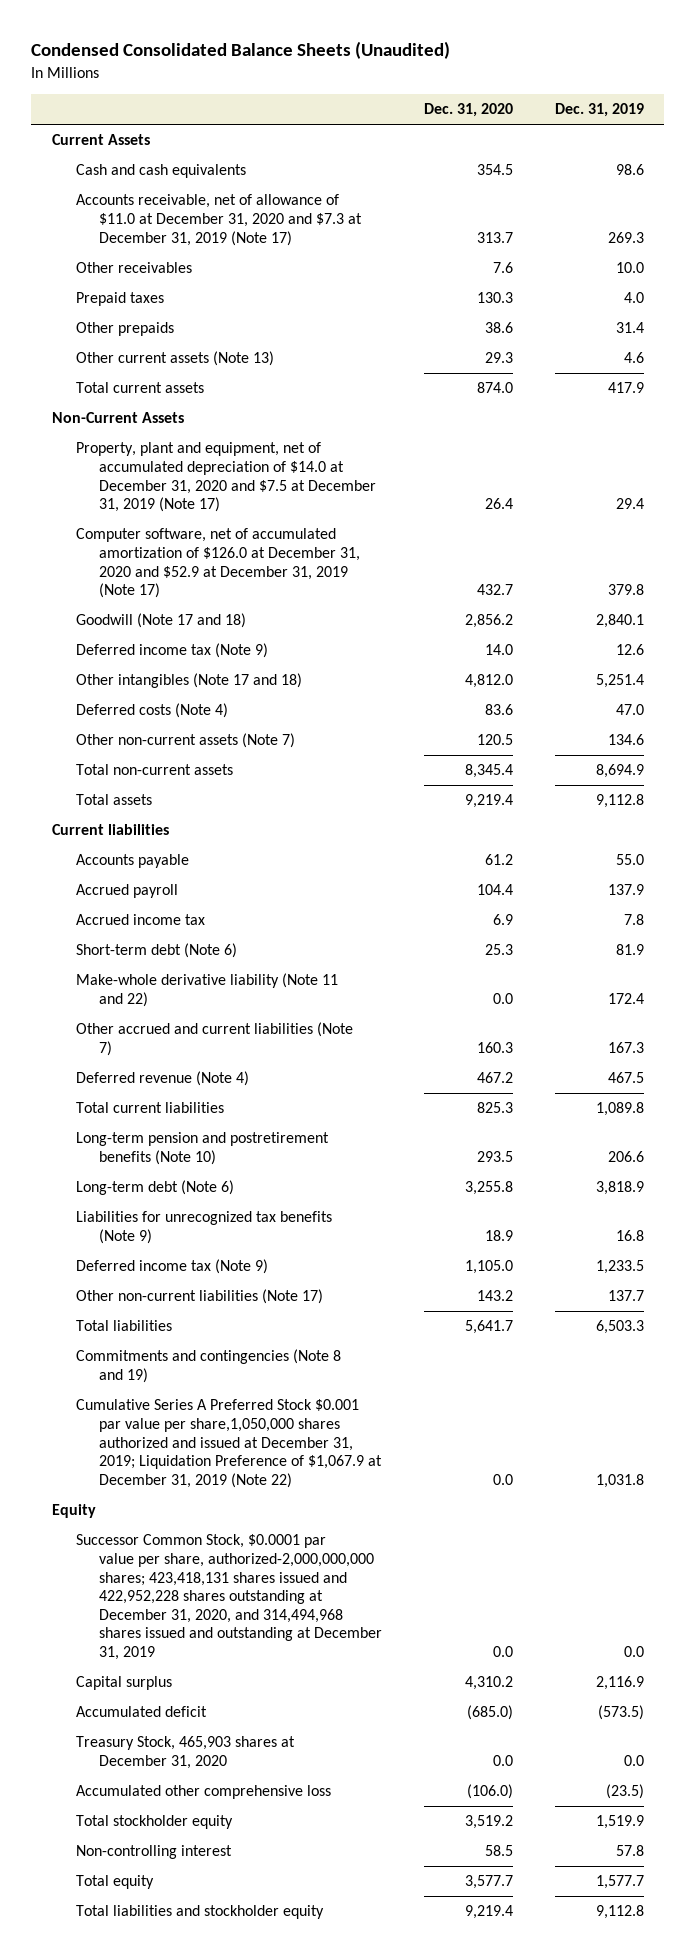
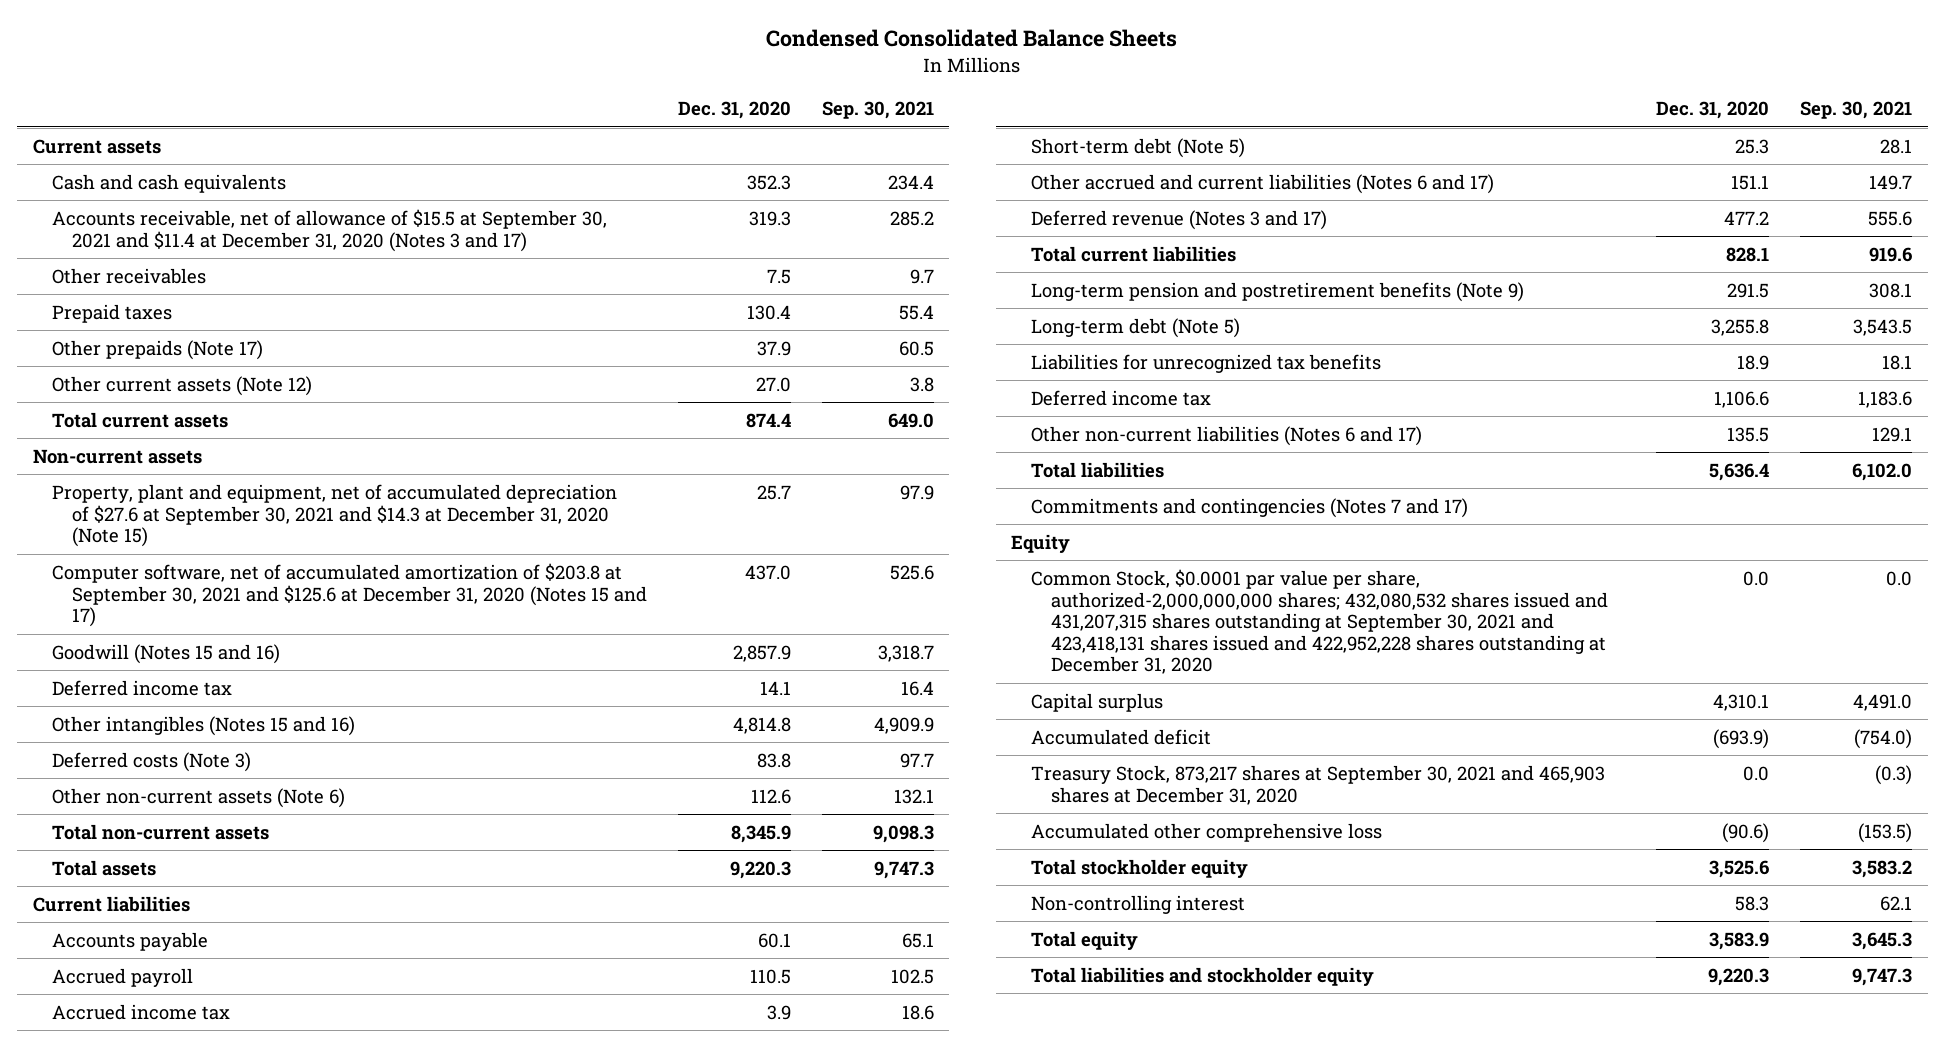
- Condensed Consolidated Balance Sheets (Unaudited)
+ Condensed Consolidated Balance Sheets
- | Dec. 31, 2020 | Dec. 31, 2019
+ | Dec. 31, 2020 | Sep. 30, 2021
- Current Assets
- Cash and cash equivalents | 354.5 | 98.6
- Accounts receivable, net of allowance of $11.0 at December 31, 2020 and $7.3 at December 31, 2019 (Note 17) | 313.7 | 269.3
- Other receivables | 7.6 | 10.0
- Prepaid taxes | 130.3 | 4.0
- Other prepaids | 38.6 | 31.4
- Other current assets (Note 13) | 29.3 | 4.6
- Total current assets | 874.0 | 417.9
- Non-Current Assets
- Property, plant and equipment, net of accumulated depreciation of $14.0 at December 31, 2020 and $7.5 at December 31, 2019 (Note 17) | 26.4 | 29.4
- Computer software, net of accumulated amortization of $126.0 at December 31, 2020 and $52.9 at December 31, 2019 (Note 17) | 432.7 | 379.8
- Goodwill (Note 17 and 18) | 2,856.2 | 2,840.1
- Deferred income tax (Note 9) | 14.0 | 12.6
- Other intangibles (Note 17 and 18) | 4,812.0 | 5,251.4
- Deferred costs (Note 4) | 83.6 | 47.0
- Other non-current assets (Note 7) | 120.5 | 134.6
- Total non-current assets | 8,345.4 | 8,694.9
- Total assets | 9,219.4 | 9,112.8
+ Current assets
+ Cash and cash equivalents | 352.3 | 234.4
+ Accounts receivable, net of allowance of $15.5 at September 30, 2021 and $11.4 at December 31, 2020 (Notes 3 and 17) | 319.3 | 285.2
+ Other receivables | 7.5 | 9.7
+ Prepaid taxes | 130.4 | 55.4
+ Other prepaids (Note 17) | 37.9 | 60.5
+ Other current assets (Note 12) | 27.0 | 3.8
+ Total current assets | 874.4 | 649.0
+ Non-current assets
+ Property, plant and equipment, net of accumulated depreciation of $27.6 at September 30, 2021 and $14.3 at December 31, 2020 (Note 15) | 25.7 | 97.9
+ Computer software, net of accumulated amortization of $203.8 at September 30, 2021 and $125.6 at December 31, 2020 (Notes 15 and 17) | 437.0 | 525.6
+ Goodwill (Notes 15 and 16) | 2,857.9 | 3,318.7
+ Deferred income tax | 14.1 | 16.4
+ Other intangibles (Notes 15 and 16) | 4,814.8 | 4,909.9
+ Deferred costs (Note 3) | 83.8 | 97.7
+ Other non-current assets (Note 6) | 112.6 | 132.1
+ Total non-current assets | 8,345.9 | 9,098.3
+ Total assets | 9,220.3 | 9,747.3
- Accounts payable | 61.2 | 55.0
- Accrued payroll | 104.4 | 137.9
- Accrued income tax | 6.9 | 7.8
- Short-term debt (Note 6) | 25.3 | 81.9
- Make-whole derivative liability (Note 11 and 22) | 0.0 | 172.4
- Other accrued and current liabilities (Note 7) | 160.3 | 167.3
- Deferred revenue (Note 4) | 467.2 | 467.5
- Total current liabilities | 825.3 | 1,089.8
- Long-term pension and postretirement benefits (Note 10) | 293.5 | 206.6
- Long-term debt (Note 6) | 3,255.8 | 3,818.9
- Liabilities for unrecognized tax benefits (Note 9) | 18.9 | 16.8
- Deferred income tax (Note 9) | 1,105.0 | 1,233.5
- Other non-current liabilities (Note 17) | 143.2 | 137.7
- Total liabilities | 5,641.7 | 6,503.3
- Commitments and contingencies (Note 8 and 19)
- Cumulative Series A Preferred Stock $0.001 par value per share,1,050,000 shares authorized and issued at December 31, 2019; Liquidation Preference of $1,067.9 at December 31, 2019 (Note 22) | 0.0 | 1,031.8
+ Accounts payable | 60.1 | 65.1
+ Accrued payroll | 110.5 | 102.5
+ Accrued income tax | 3.9 | 18.6
+ Short-term debt (Note 5) | 25.3 | 28.1
+ Other accrued and current liabilities (Notes 6 and 17) | 151.1 | 149.7
+ Deferred revenue (Notes 3 and 17) | 477.2 | 555.6
+ Total current liabilities | 828.1 | 919.6
+ Long-term pension and postretirement benefits (Note 9) | 291.5 | 308.1
+ Long-term debt (Note 5) | 3,255.8 | 3,543.5
+ Liabilities for unrecognized tax benefits | 18.9 | 18.1
+ Deferred income tax | 1,106.6 | 1,183.6
+ Other non-current liabilities (Notes 6 and 17) | 135.5 | 129.1
+ Total liabilities | 5,636.4 | 6,102.0
+ Commitments and contingencies (Notes 7 and 17)
- Successor Common Stock, $0.0001 par value per share, authorized-2,000,000,000 shares; 423,418,131 shares issued and 422,952,228 shares outstanding at December 31, 2020, and 314,494,968 shares issued and outstanding at December 31, 2019 | 0.0 | 0.0
- Capital surplus | 4,310.2 | 2,116.9
- Accumulated deficit | (685.0) | (573.5)
- Treasury Stock, 465,903 shares at December 31, 2020 | 0.0 | 0.0
- Accumulated other comprehensive loss | (106.0) | (23.5)
- Total stockholder equity | 3,519.2 | 1,519.9
- Non-controlling interest | 58.5 | 57.8
- Total equity | 3,577.7 | 1,577.7
- Total liabilities and stockholder equity | 9,219.4 | 9,112.8
+ Common Stock, $0.0001 par value per share, authorized-2,000,000,000 shares; 432,080,532 shares issued and 431,207,315 shares outstanding at September 30, 2021 and 423,418,131 shares issued and 422,952,228 shares outstanding at December 31, 2020 | 0.0 | 0.0
+ Capital surplus | 4,310.1 | 4,491.0
+ Accumulated deficit | (693.9) | (754.0)
+ Treasury Stock, 873,217 shares at September 30, 2021 and 465,903 shares at December 31, 2020 | 0.0 | (0.3)
+ Accumulated other comprehensive loss | (90.6) | (153.5)
+ Total stockholder equity | 3,525.6 | 3,583.2
+ Non-controlling interest | 58.3 | 62.1
+ Total equity | 3,583.9 | 3,645.3
+ Total liabilities and stockholder equity | 9,220.3 | 9,747.3

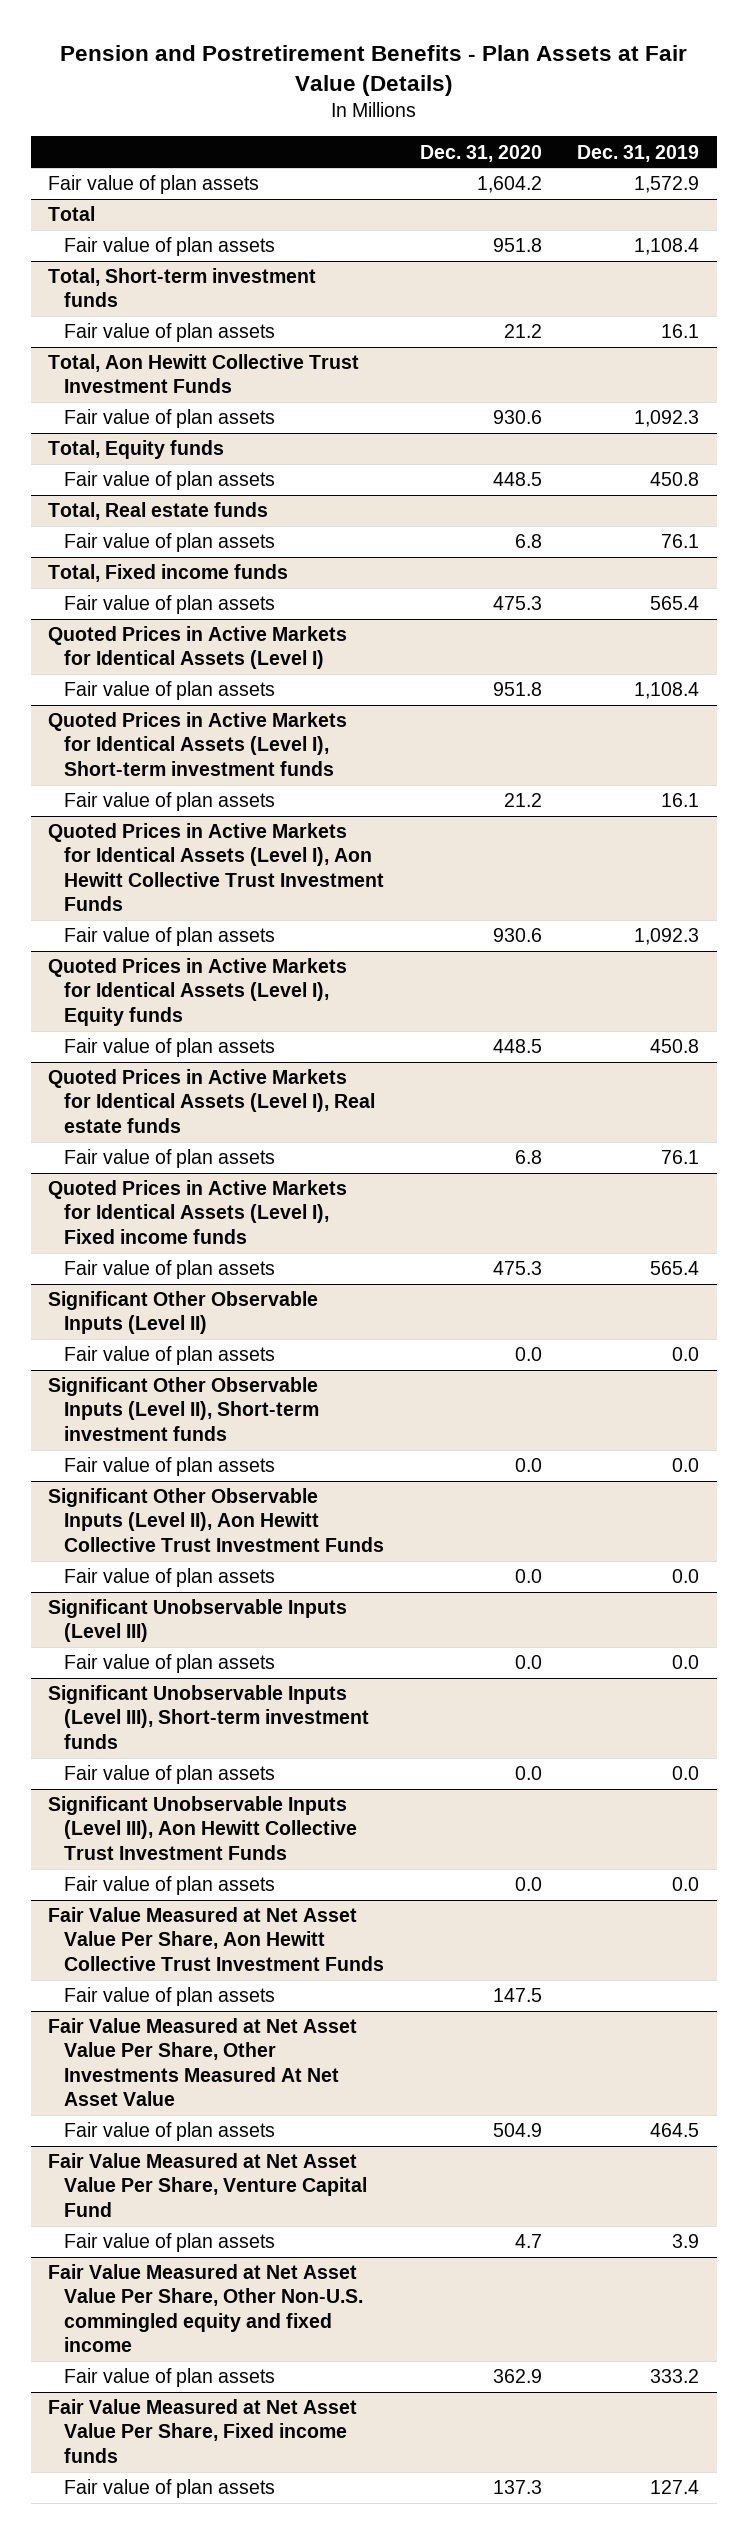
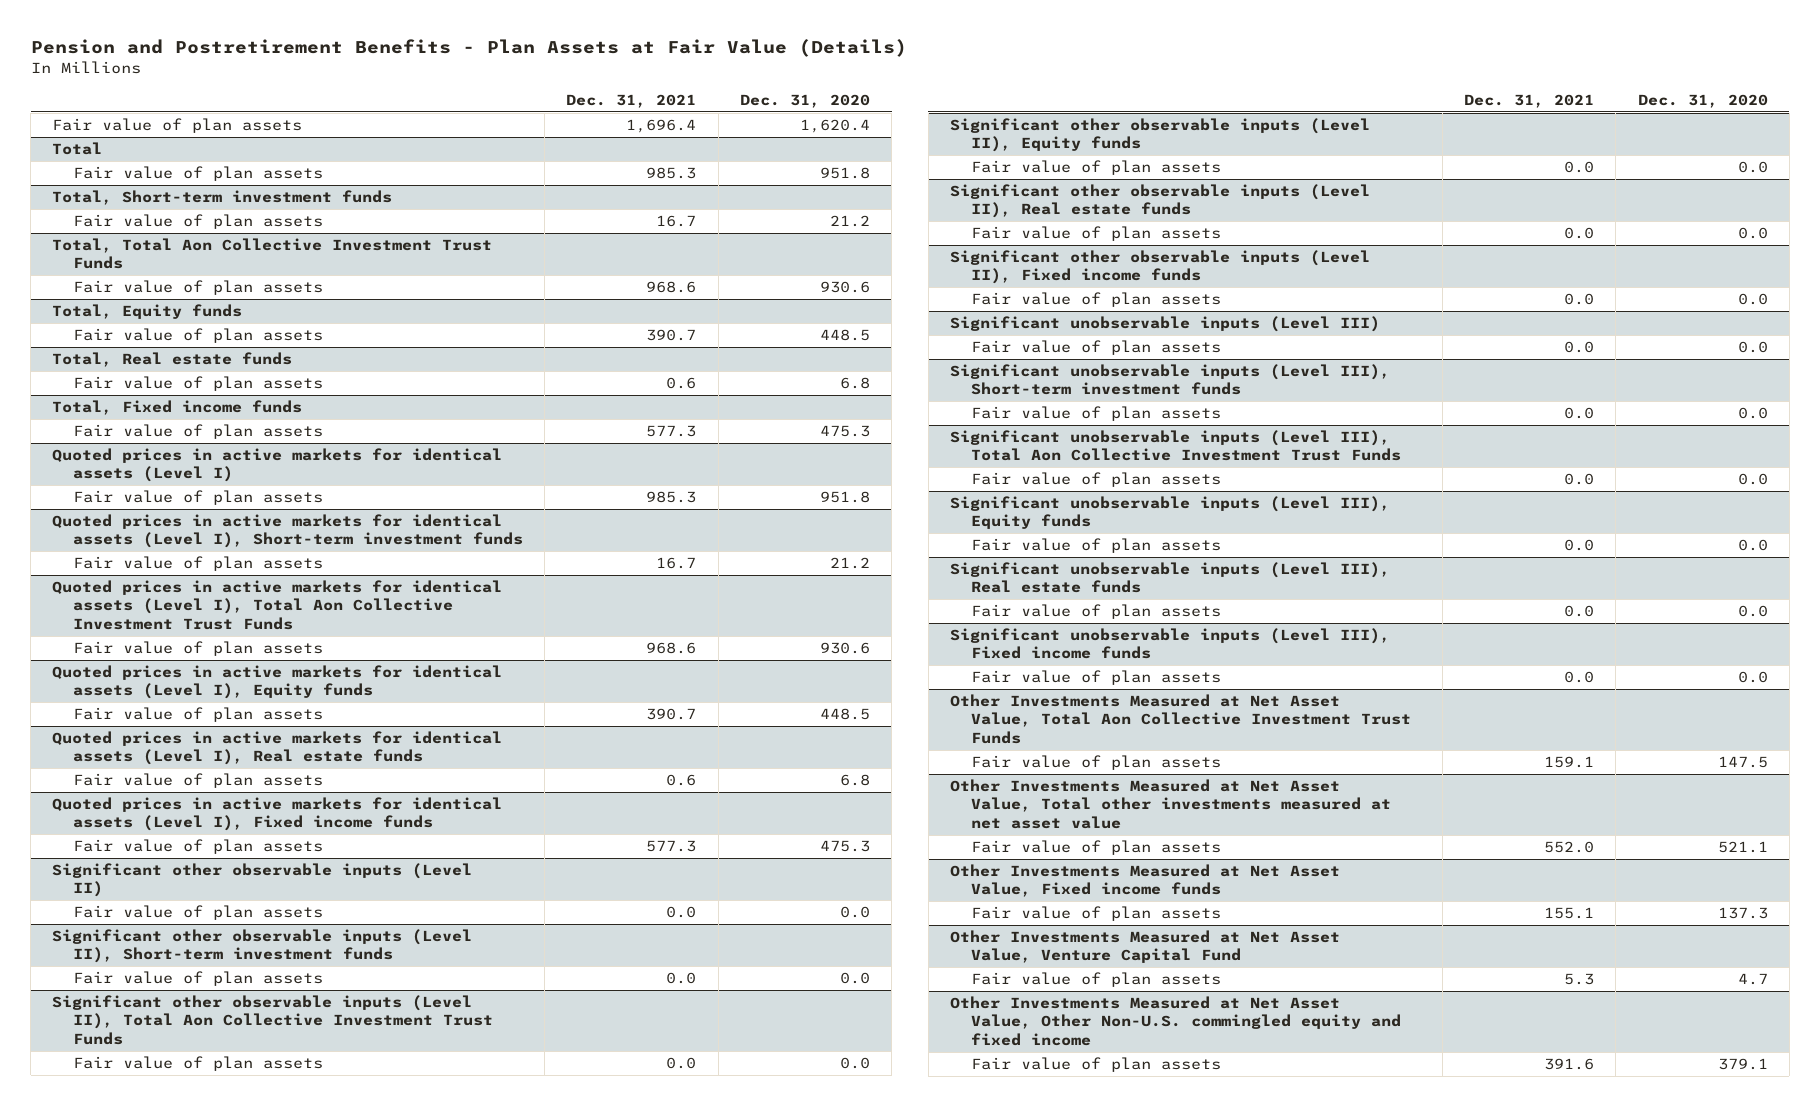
- | Dec. 31, 2020 | Dec. 31, 2019
+ | Dec. 31, 2021 | Dec. 31, 2020
- Fair value of plan assets | 1,604.2 | 1,572.9
+ Fair value of plan assets | 1,696.4 | 1,620.4
- Total, Aon Hewitt Collective Trust Investment Funds
+ Total, Total Aon Collective Investment Trust Funds
- Quoted Prices in Active Markets for Identical Assets (Level I)
+ Quoted prices in active markets for identical assets (Level I)
- Quoted Prices in Active Markets for Identical Assets (Level I), Short-term investment funds
+ Quoted prices in active markets for identical assets (Level I), Short-term investment funds
- Quoted Prices in Active Markets for Identical Assets (Level I), Aon Hewitt Collective Trust Investment Funds
+ Quoted prices in active markets for identical assets (Level I), Total Aon Collective Investment Trust Funds
- Quoted Prices in Active Markets for Identical Assets (Level I), Equity funds
+ Quoted prices in active markets for identical assets (Level I), Equity funds
- Quoted Prices in Active Markets for Identical Assets (Level I), Real estate funds
+ Quoted prices in active markets for identical assets (Level I), Real estate funds
- Quoted Prices in Active Markets for Identical Assets (Level I), Fixed income funds
+ Quoted prices in active markets for identical assets (Level I), Fixed income funds
- Significant Other Observable Inputs (Level II)
+ Significant other observable inputs (Level II)
- Significant Other Observable Inputs (Level II), Short-term investment funds
+ Significant other observable inputs (Level II), Short-term investment funds
- Significant Other Observable Inputs (Level II), Aon Hewitt Collective Trust Investment Funds
+ Significant other observable inputs (Level II), Total Aon Collective Investment Trust Funds
- Significant Unobservable Inputs (Level III)
+ Significant other observable inputs (Level II), Equity funds
- Significant Unobservable Inputs (Level III), Short-term investment funds
+ Significant other observable inputs (Level II), Real estate funds
- Significant Unobservable Inputs (Level III), Aon Hewitt Collective Trust Investment Funds
+ Significant other observable inputs (Level II), Fixed income funds
- Fair Value Measured at Net Asset Value Per Share, Aon Hewitt Collective Trust Investment Funds
+ Significant unobservable inputs (Level III)
+ Fair value of plan assets | 0.0 | 0.0
+ Significant unobservable inputs (Level III), Short-term investment funds
+ Fair value of plan assets | 0.0 | 0.0
+ Significant unobservable inputs (Level III), Total Aon Collective Investment Trust Funds
+ Fair value of plan assets | 0.0 | 0.0
+ Significant unobservable inputs (Level III), Equity funds
+ Fair value of plan assets | 0.0 | 0.0
+ Significant unobservable inputs (Level III), Real estate funds
+ Fair value of plan assets | 0.0 | 0.0
+ Significant unobservable inputs (Level III), Fixed income funds
+ Fair value of plan assets | 0.0 | 0.0
+ Other Investments Measured at Net Asset Value, Total Aon Collective Investment Trust Funds
- Fair Value Measured at Net Asset Value Per Share, Other Investments Measured At Net Asset Value
- Fair value of plan assets | 504.9 | 464.5
- Fair Value Measured at Net Asset Value Per Share, Venture Capital Fund
- Fair value of plan assets | 4.7 | 3.9
- Fair Value Measured at Net Asset Value Per Share, Other Non-U.S. commingled equity and fixed income
- Fair value of plan assets | 362.9 | 333.2
- Fair Value Measured at Net Asset Value Per Share, Fixed income funds
+ Other Investments Measured at Net Asset Value, Total other investments measured at net asset value
+ Fair value of plan assets | 552.0 | 521.1
+ Other Investments Measured at Net Asset Value, Fixed income funds
+ Other Investments Measured at Net Asset Value, Venture Capital Fund
+ Fair value of plan assets | 5.3 | 4.7
+ Other Investments Measured at Net Asset Value, Other Non-U.S. commingled equity and fixed income
+ Fair value of plan assets | 391.6 | 379.1

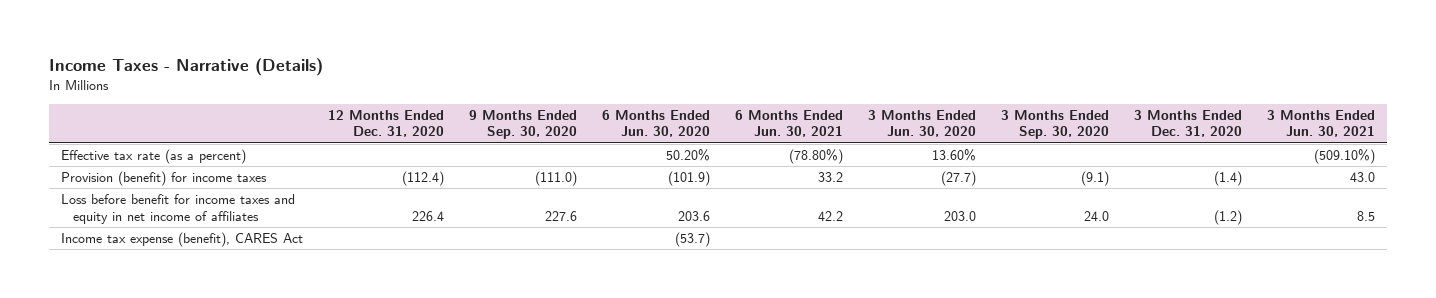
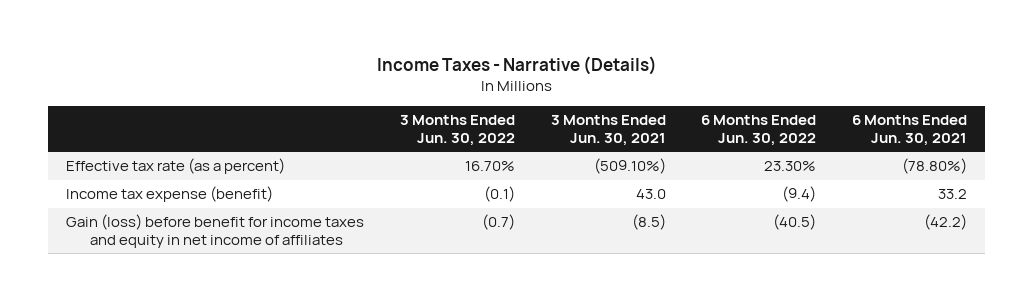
- | 12 Months Ended Dec. 31, 2020 | 9 Months Ended Sep. 30, 2020 | 6 Months Ended Jun. 30, 2020 | 6 Months Ended Jun. 30, 2021 | 3 Months Ended Jun. 30, 2020 | 3 Months Ended Sep. 30, 2020 | 3 Months Ended Dec. 31, 2020 | 3 Months Ended Jun. 30, 2021
+ | 3 Months Ended Jun. 30, 2022 | 3 Months Ended Jun. 30, 2021 | 6 Months Ended Jun. 30, 2022 | 6 Months Ended Jun. 30, 2021
- Provision (benefit) for income taxes | (112.4) | (111.0) | (101.9) | 33.2 | (27.7) | (9.1) | (1.4) | 43.0
- Loss before benefit for income taxes and equity in net income of affiliates | 226.4 | 227.6 | 203.6 | 42.2 | 203.0 | 24.0 | (1.2) | 8.5
- Income tax expense (benefit), CARES Act | | | (53.7) | | | | |
+ Income tax expense (benefit) | (0.1) | 43.0 | (9.4) | 33.2
+ Gain (loss) before benefit for income taxes and equity in net income of affiliates | (0.7) | (8.5) | (40.5) | (42.2)

